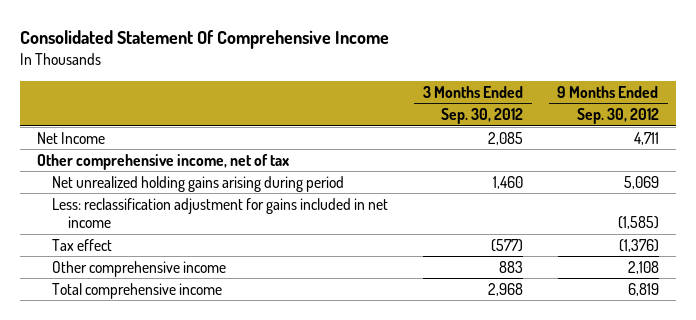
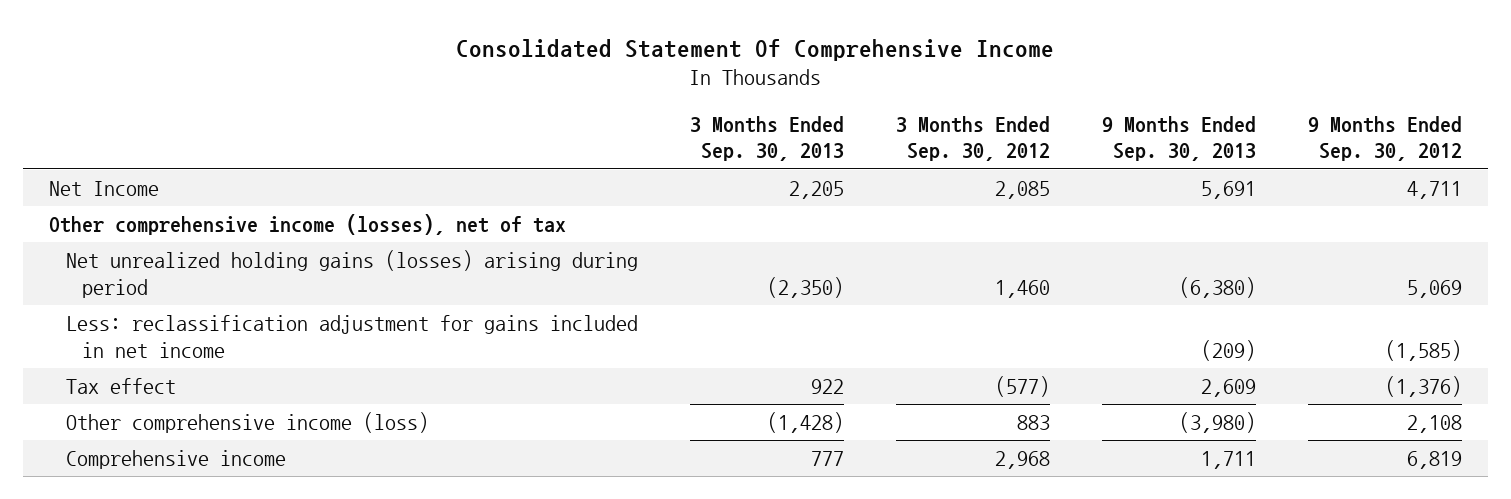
- | 3 Months Ended Sep. 30, 2012 | 9 Months Ended Sep. 30, 2012
+ | 3 Months Ended Sep. 30, 2013 | 3 Months Ended Sep. 30, 2012 | 9 Months Ended Sep. 30, 2013 | 9 Months Ended Sep. 30, 2012
- Other comprehensive income, net of tax
- Net unrealized holding gains arising during period | 1,460 | 5,069
+ Other comprehensive income (losses), net of tax
+ Net unrealized holding gains (losses) arising during period | (2,350) | 1,460 | (6,380) | 5,069
- Other comprehensive income | 883 | 2,108
- Total comprehensive income | 2,968 | 6,819
+ Other comprehensive income (loss) | (1,428) | 883 | (3,980) | 2,108
+ Comprehensive income | 777 | 2,968 | 1,711 | 6,819

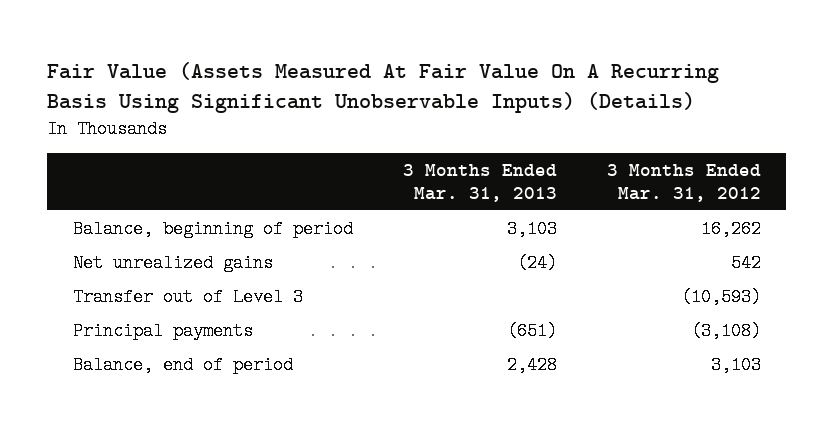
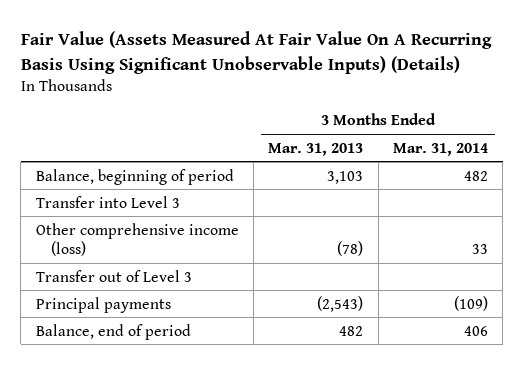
- | 3 Months Ended Mar. 31, 2013 | 3 Months Ended Mar. 31, 2012
+ | 3 Months Ended Mar. 31, 2013 | 3 Months Ended Mar. 31, 2014
- Net unrealized gains | (24) | 542
+ Transfer into Level 3
+ Other comprehensive income (loss) | (78) | 33
- Principal payments | (651) | (3,108)
- Balance, end of period | 2,428 | 3,103
+ Principal payments | (2,543) | (109)
+ Balance, end of period | 482 | 406

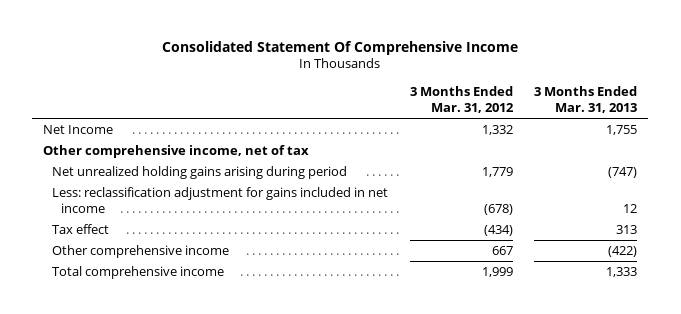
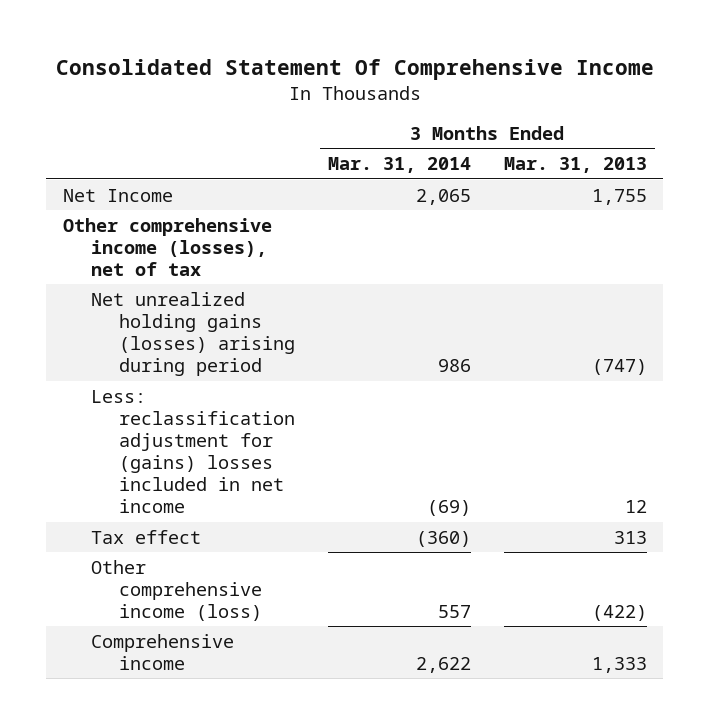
- | 3 Months Ended Mar. 31, 2012 | 3 Months Ended Mar. 31, 2013
+ | 3 Months Ended Mar. 31, 2014 | 3 Months Ended Mar. 31, 2013
- Other comprehensive income, net of tax
- Net unrealized holding gains arising during period | 1,779 | (747)
- Less: reclassification adjustment for gains included in net income | (678) | 12
+ Other comprehensive income (losses), net of tax
+ Net unrealized holding gains (losses) arising during period | 986 | (747)
+ Less: reclassification adjustment for (gains) losses included in net income | (69) | 12
- Other comprehensive income | 667 | (422)
- Total comprehensive income | 1,999 | 1,333
+ Other comprehensive income (loss) | 557 | (422)
+ Comprehensive income | 2,622 | 1,333

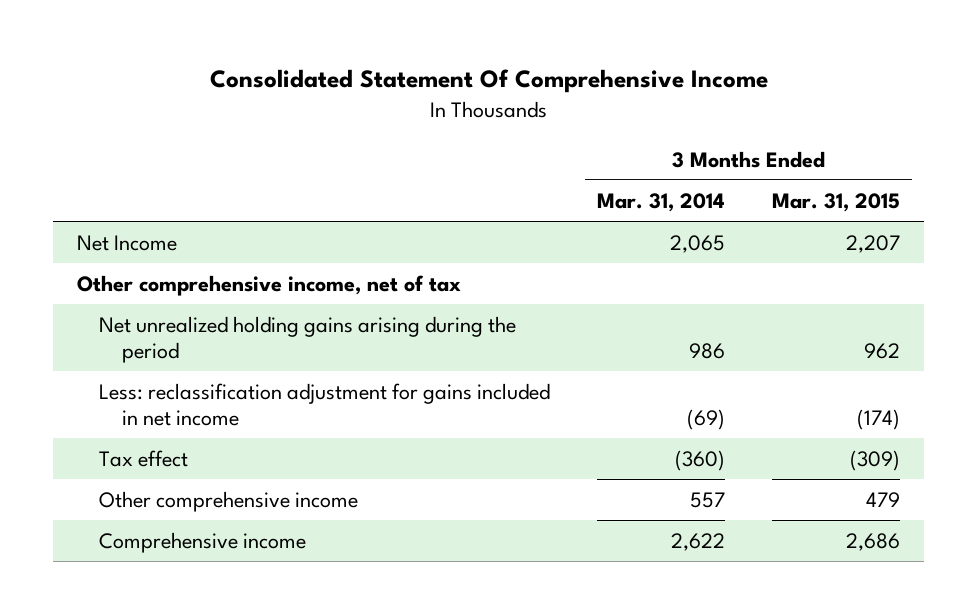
- | 3 Months Ended Mar. 31, 2014 | 3 Months Ended Mar. 31, 2013
+ | 3 Months Ended Mar. 31, 2014 | 3 Months Ended Mar. 31, 2015
- Other comprehensive income (losses), net of tax
- Net unrealized holding gains (losses) arising during period | 986 | (747)
- Less: reclassification adjustment for (gains) losses included in net income | (69) | 12
+ Other comprehensive income, net of tax
+ Net unrealized holding gains arising during the period | 986 | 962
+ Less: reclassification adjustment for gains included in net income | (69) | (174)
- Other comprehensive income (loss) | 557 | (422)
+ Other comprehensive income | 557 | 479

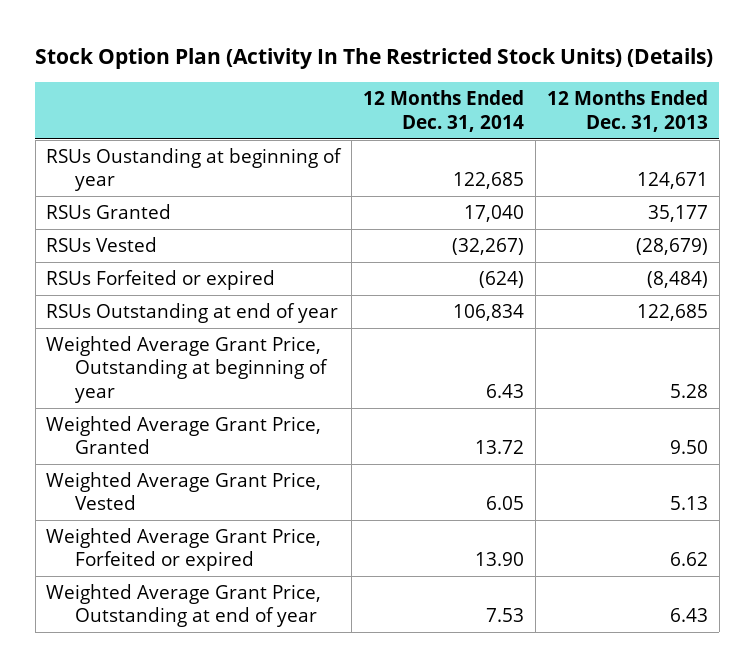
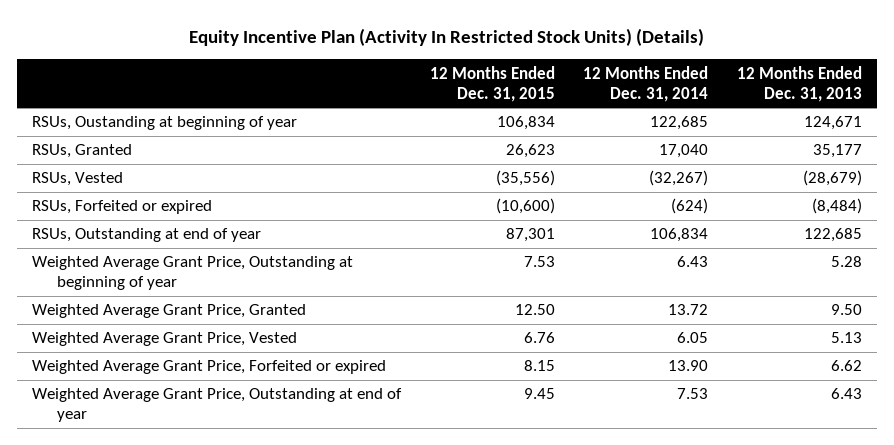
- Stock Option Plan (Activity In The Restricted Stock Units) (Details)
+ Equity Incentive Plan (Activity In Restricted Stock Units) (Details)
- | 12 Months Ended Dec. 31, 2014 | 12 Months Ended Dec. 31, 2013
+ | 12 Months Ended Dec. 31, 2015 | 12 Months Ended Dec. 31, 2014 | 12 Months Ended Dec. 31, 2013
- RSUs Oustanding at beginning of year | 122,685 | 124,671
- RSUs Granted | 17,040 | 35,177
- RSUs Vested | (32,267) | (28,679)
- RSUs Forfeited or expired | (624) | (8,484)
- RSUs Outstanding at end of year | 106,834 | 122,685
+ RSUs, Oustanding at beginning of year | 106,834 | 122,685 | 124,671
+ RSUs, Granted | 26,623 | 17,040 | 35,177
+ RSUs, Vested | (35,556) | (32,267) | (28,679)
+ RSUs, Forfeited or expired | (10,600) | (624) | (8,484)
+ RSUs, Outstanding at end of year | 87,301 | 106,834 | 122,685

